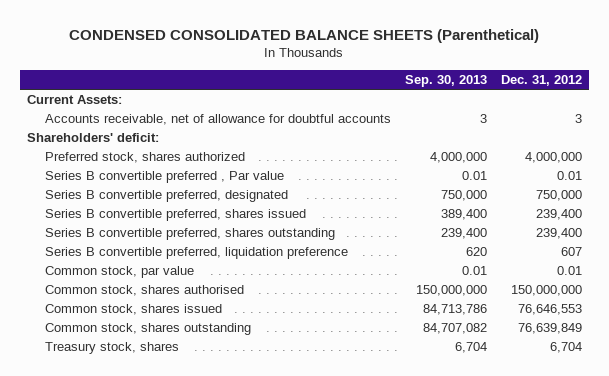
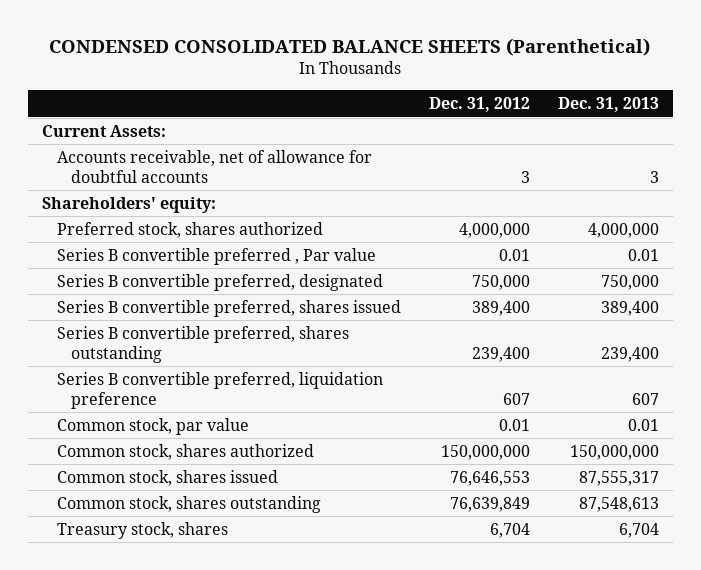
- | Sep. 30, 2013 | Dec. 31, 2012
+ | Dec. 31, 2012 | Dec. 31, 2013
- Shareholders' deficit:
+ Shareholders' equity:
- Series B convertible preferred, shares issued | 389,400 | 239,400
+ Series B convertible preferred, shares issued | 389,400 | 389,400
- Common stock, shares authorised | 150,000,000 | 150,000,000
+ Common stock, shares authorized | 150,000,000 | 150,000,000

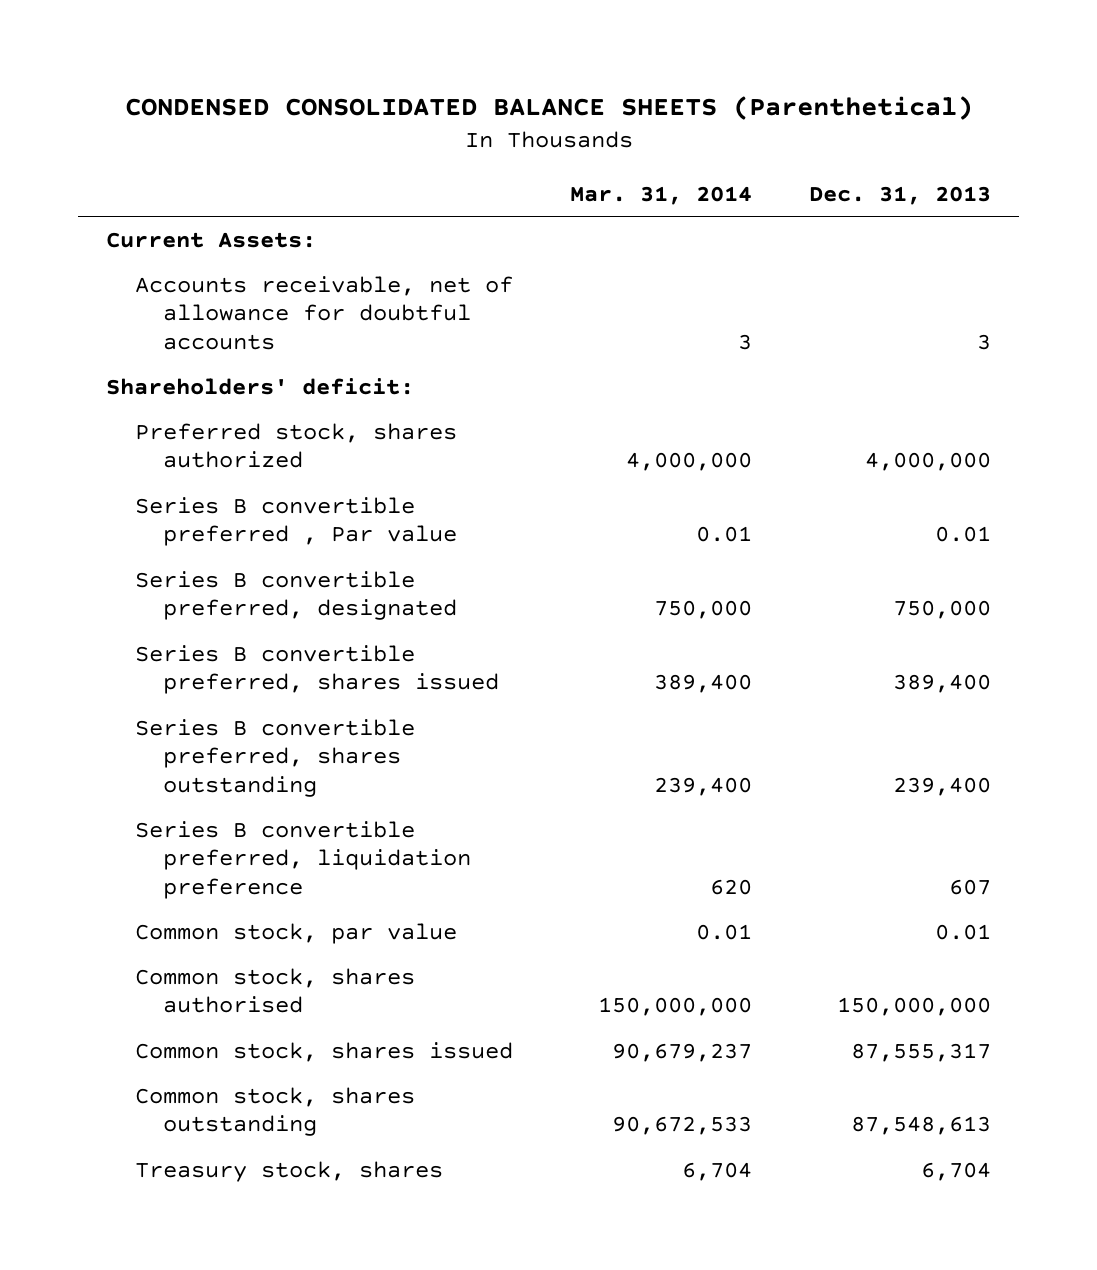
- | Dec. 31, 2012 | Dec. 31, 2013
+ | Mar. 31, 2014 | Dec. 31, 2013
- Shareholders' equity:
+ Shareholders' deficit:
- Common stock, shares authorized | 150,000,000 | 150,000,000
+ Common stock, shares authorised | 150,000,000 | 150,000,000

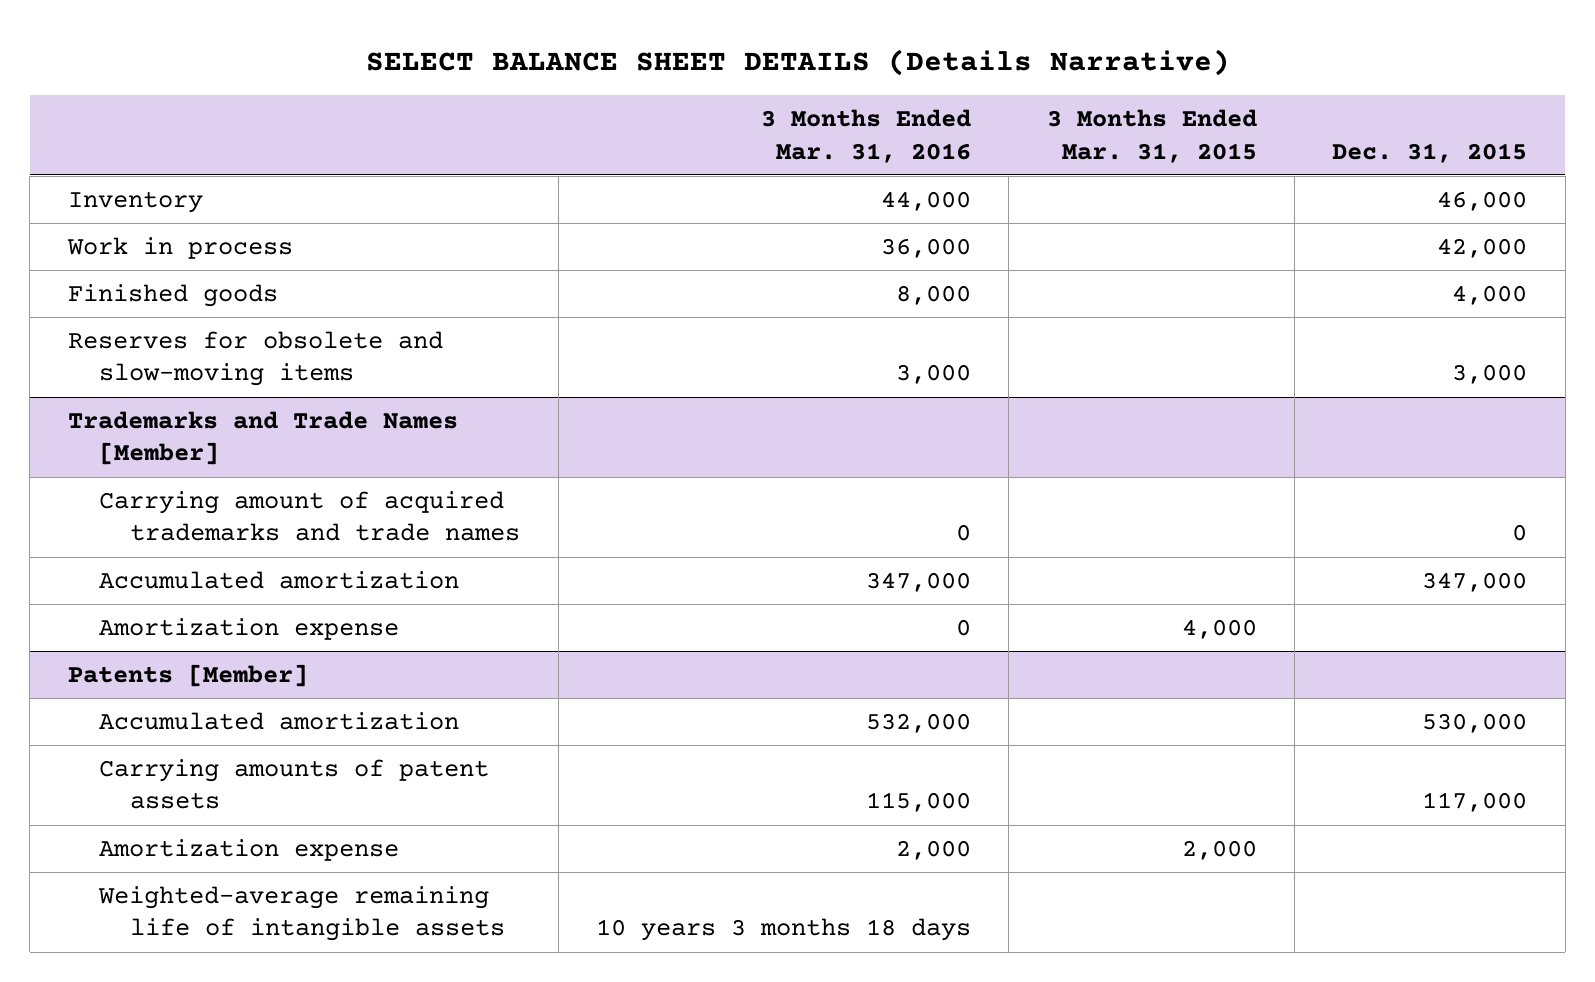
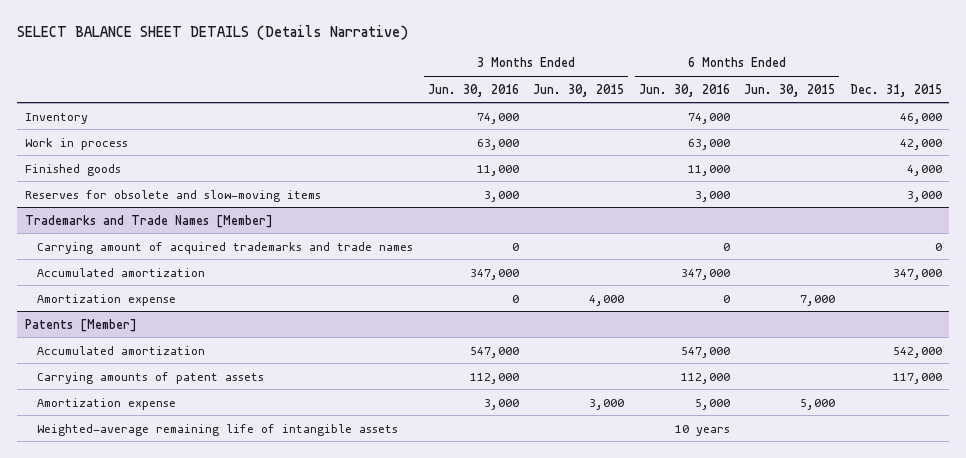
- | 3 Months Ended Mar. 31, 2016 | 3 Months Ended Mar. 31, 2015 | Dec. 31, 2015
+ | 3 Months Ended Jun. 30, 2016 | 3 Months Ended Jun. 30, 2015 | 6 Months Ended Jun. 30, 2016 | 6 Months Ended Jun. 30, 2015 | Dec. 31, 2015
@ Patents [Member]
- Accumulated amortization | 532,000 | | 530,000
+ Accumulated amortization | 547,000 | | 547,000 | | 542,000

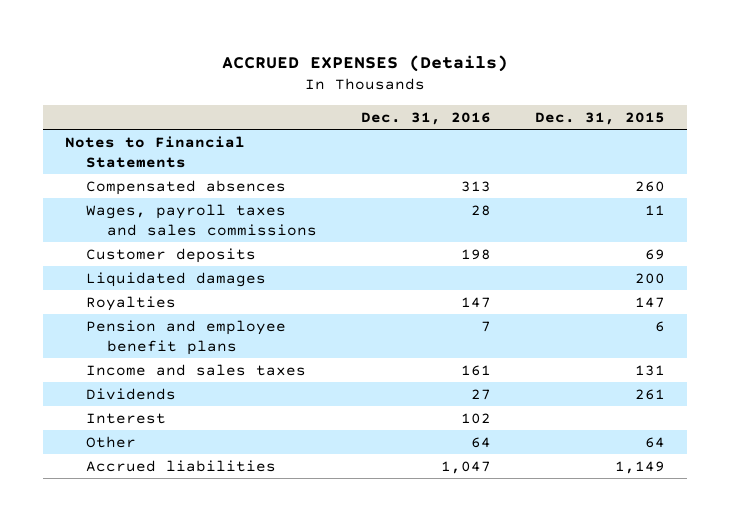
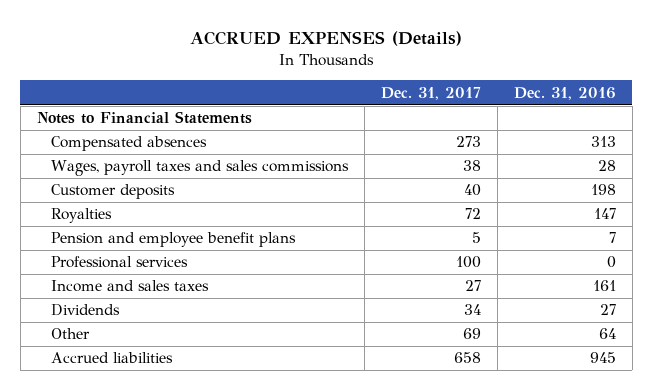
- | Dec. 31, 2016 | Dec. 31, 2015
+ | Dec. 31, 2017 | Dec. 31, 2016
- Liquidated damages | | 200
+ Professional services | 100 | 0
- Interest | 102 |
- Accrued liabilities | 1,047 | 1,149
+ Accrued liabilities | 658 | 945

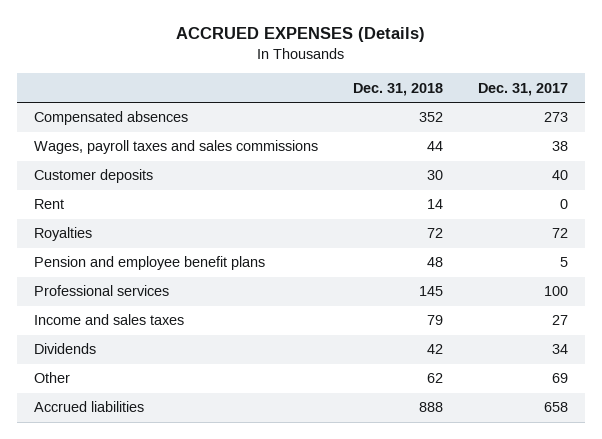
- | Dec. 31, 2017 | Dec. 31, 2016
+ | Dec. 31, 2018 | Dec. 31, 2017
- Notes to Financial Statements
+ Rent | 14 | 0

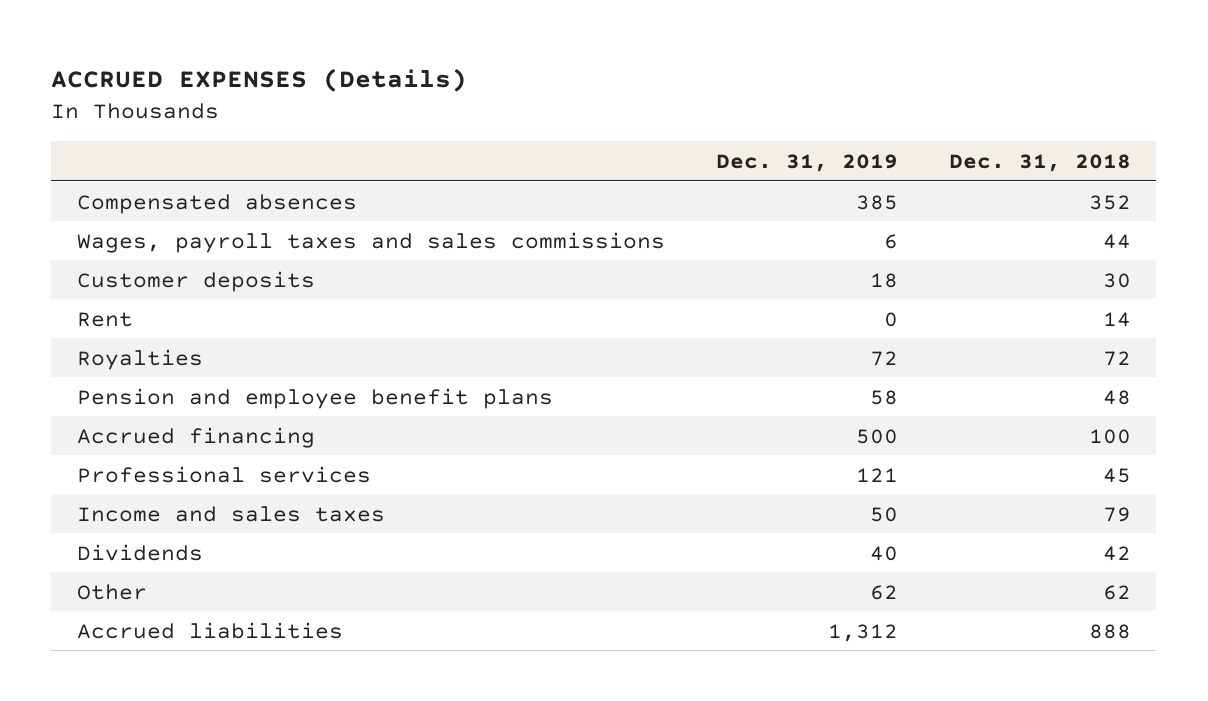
- | Dec. 31, 2018 | Dec. 31, 2017
+ | Dec. 31, 2019 | Dec. 31, 2018
- Professional services | 145 | 100
+ Accrued financing | 500 | 100
+ Professional services | 121 | 45

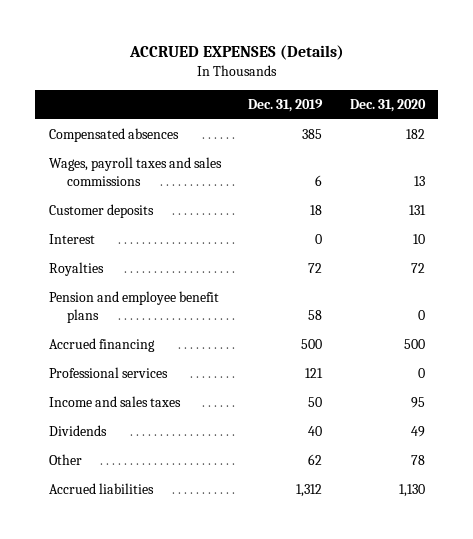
- | Dec. 31, 2019 | Dec. 31, 2018
+ | Dec. 31, 2019 | Dec. 31, 2020
- Rent | 0 | 14
+ Interest | 0 | 10

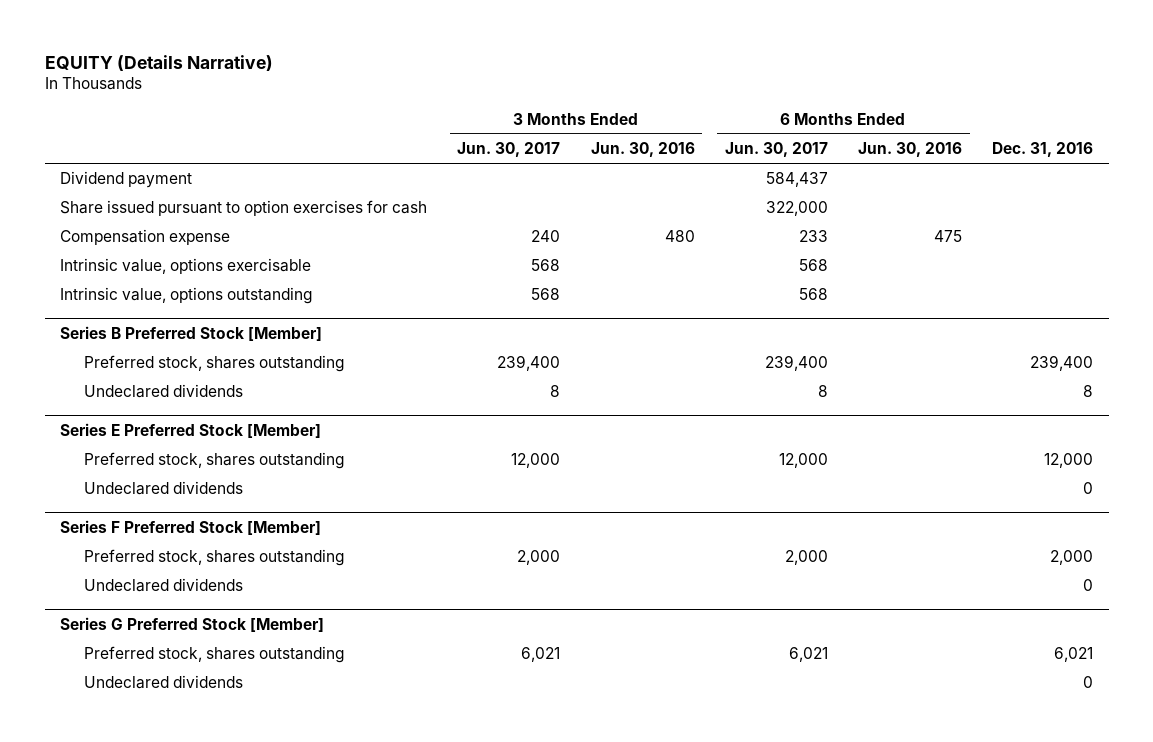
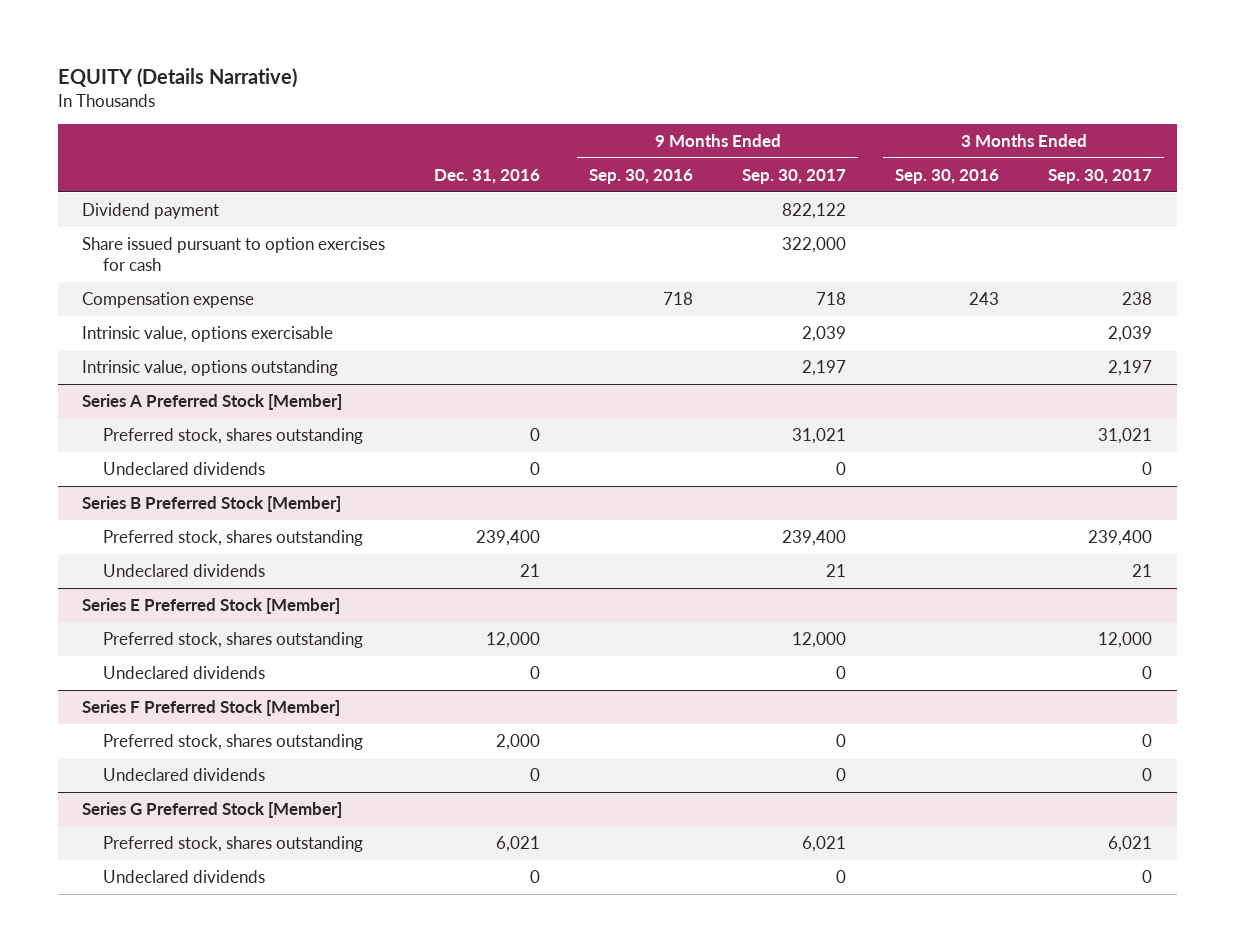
- | 3 Months Ended Jun. 30, 2017 | 3 Months Ended Jun. 30, 2016 | 6 Months Ended Jun. 30, 2017 | 6 Months Ended Jun. 30, 2016 | Dec. 31, 2016
+ | Dec. 31, 2016 | 9 Months Ended Sep. 30, 2016 | 9 Months Ended Sep. 30, 2017 | 3 Months Ended Sep. 30, 2016 | 3 Months Ended Sep. 30, 2017
+ Series A Preferred Stock [Member]
+ Preferred stock, shares outstanding | 0 | | 31,021 | | 31,021
+ Undeclared dividends | 0 | | 0 | | 0
@ Series B Preferred Stock [Member]
- Undeclared dividends | 8 | | 8 | | 8
+ Undeclared dividends | 21 | | 21 | | 21

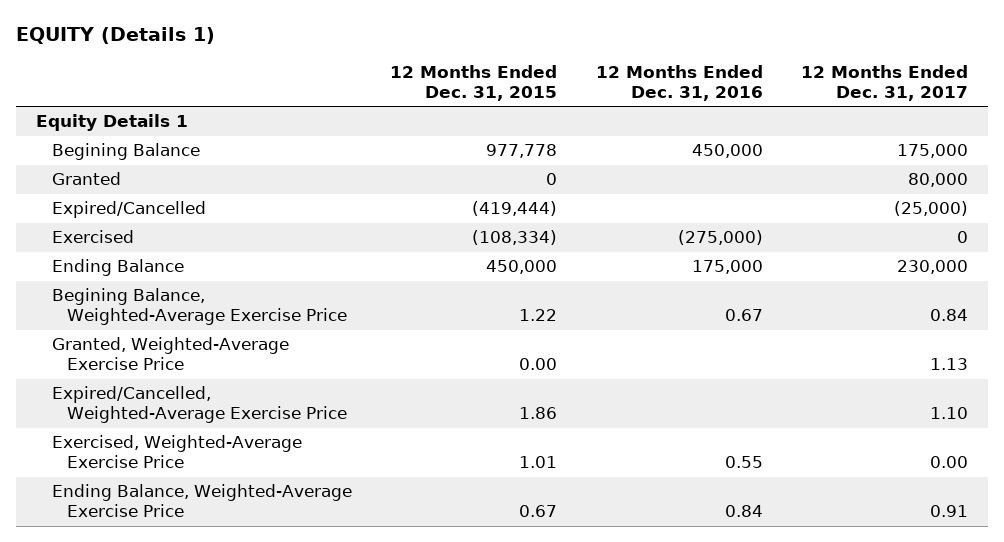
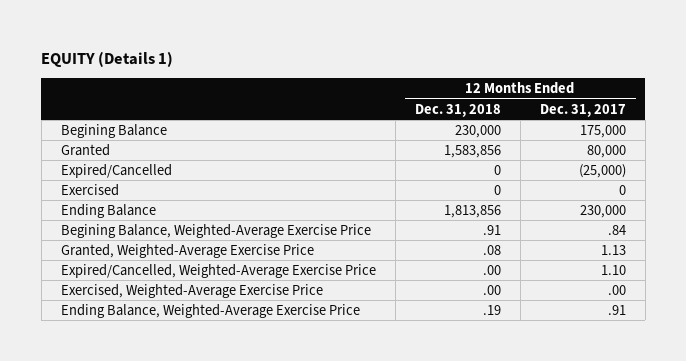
- | 12 Months Ended Dec. 31, 2015 | 12 Months Ended Dec. 31, 2016 | 12 Months Ended Dec. 31, 2017
+ | 12 Months Ended Dec. 31, 2018 | 12 Months Ended Dec. 31, 2017
- Equity Details 1
- Begining Balance, Weighted-Average Exercise Price | 1.22 | 0.67 | 0.84
+ Begining Balance, Weighted-Average Exercise Price | .91 | .84
- Exercised, Weighted-Average Exercise Price | 1.01 | 0.55 | 0.00
- Ending Balance, Weighted-Average Exercise Price | 0.67 | 0.84 | 0.91
+ Exercised, Weighted-Average Exercise Price | .00 | .00
+ Ending Balance, Weighted-Average Exercise Price | .19 | .91

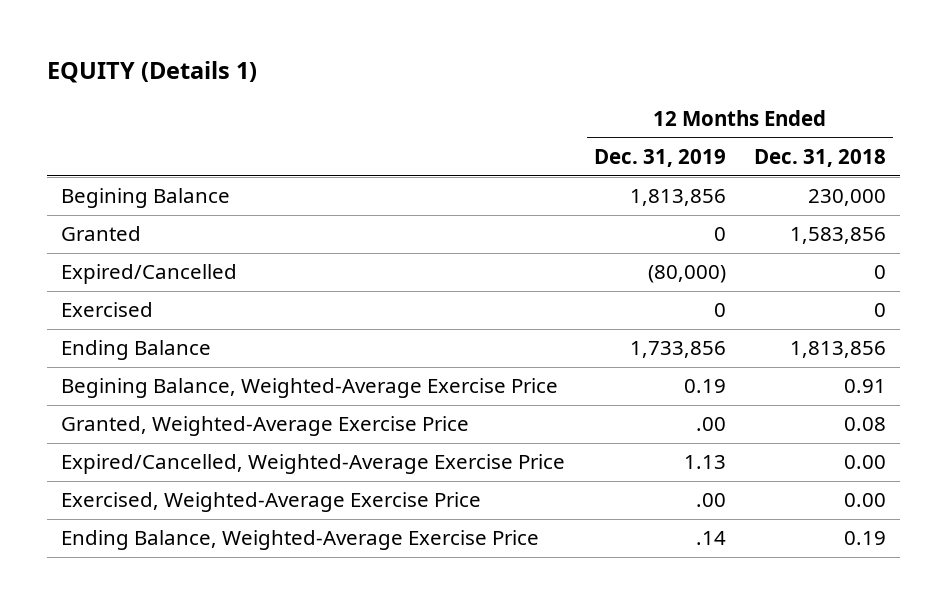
- | 12 Months Ended Dec. 31, 2018 | 12 Months Ended Dec. 31, 2017
+ | 12 Months Ended Dec. 31, 2019 | 12 Months Ended Dec. 31, 2018
- Begining Balance, Weighted-Average Exercise Price | .91 | .84
- Granted, Weighted-Average Exercise Price | .08 | 1.13
- Expired/Cancelled, Weighted-Average Exercise Price | .00 | 1.10
- Exercised, Weighted-Average Exercise Price | .00 | .00
- Ending Balance, Weighted-Average Exercise Price | .19 | .91
+ Begining Balance, Weighted-Average Exercise Price | 0.19 | 0.91
+ Granted, Weighted-Average Exercise Price | .00 | 0.08
+ Expired/Cancelled, Weighted-Average Exercise Price | 1.13 | 0.00
+ Exercised, Weighted-Average Exercise Price | .00 | 0.00
+ Ending Balance, Weighted-Average Exercise Price | .14 | 0.19

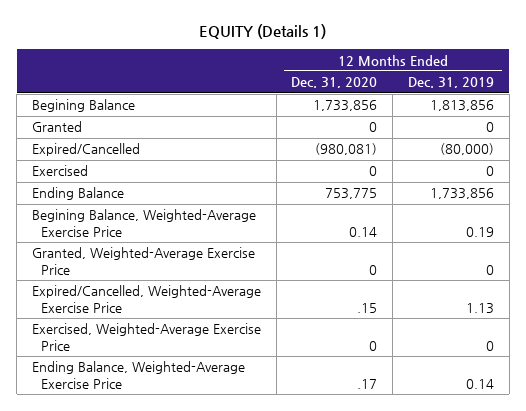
- | 12 Months Ended Dec. 31, 2019 | 12 Months Ended Dec. 31, 2018
+ | 12 Months Ended Dec. 31, 2020 | 12 Months Ended Dec. 31, 2019
- Granted, Weighted-Average Exercise Price | .00 | 0.08
+ Granted, Weighted-Average Exercise Price | 0 | 0
- Exercised, Weighted-Average Exercise Price | .00 | 0.00
- Ending Balance, Weighted-Average Exercise Price | .14 | 0.19
+ Exercised, Weighted-Average Exercise Price | 0 | 0
+ Ending Balance, Weighted-Average Exercise Price | .17 | 0.14

